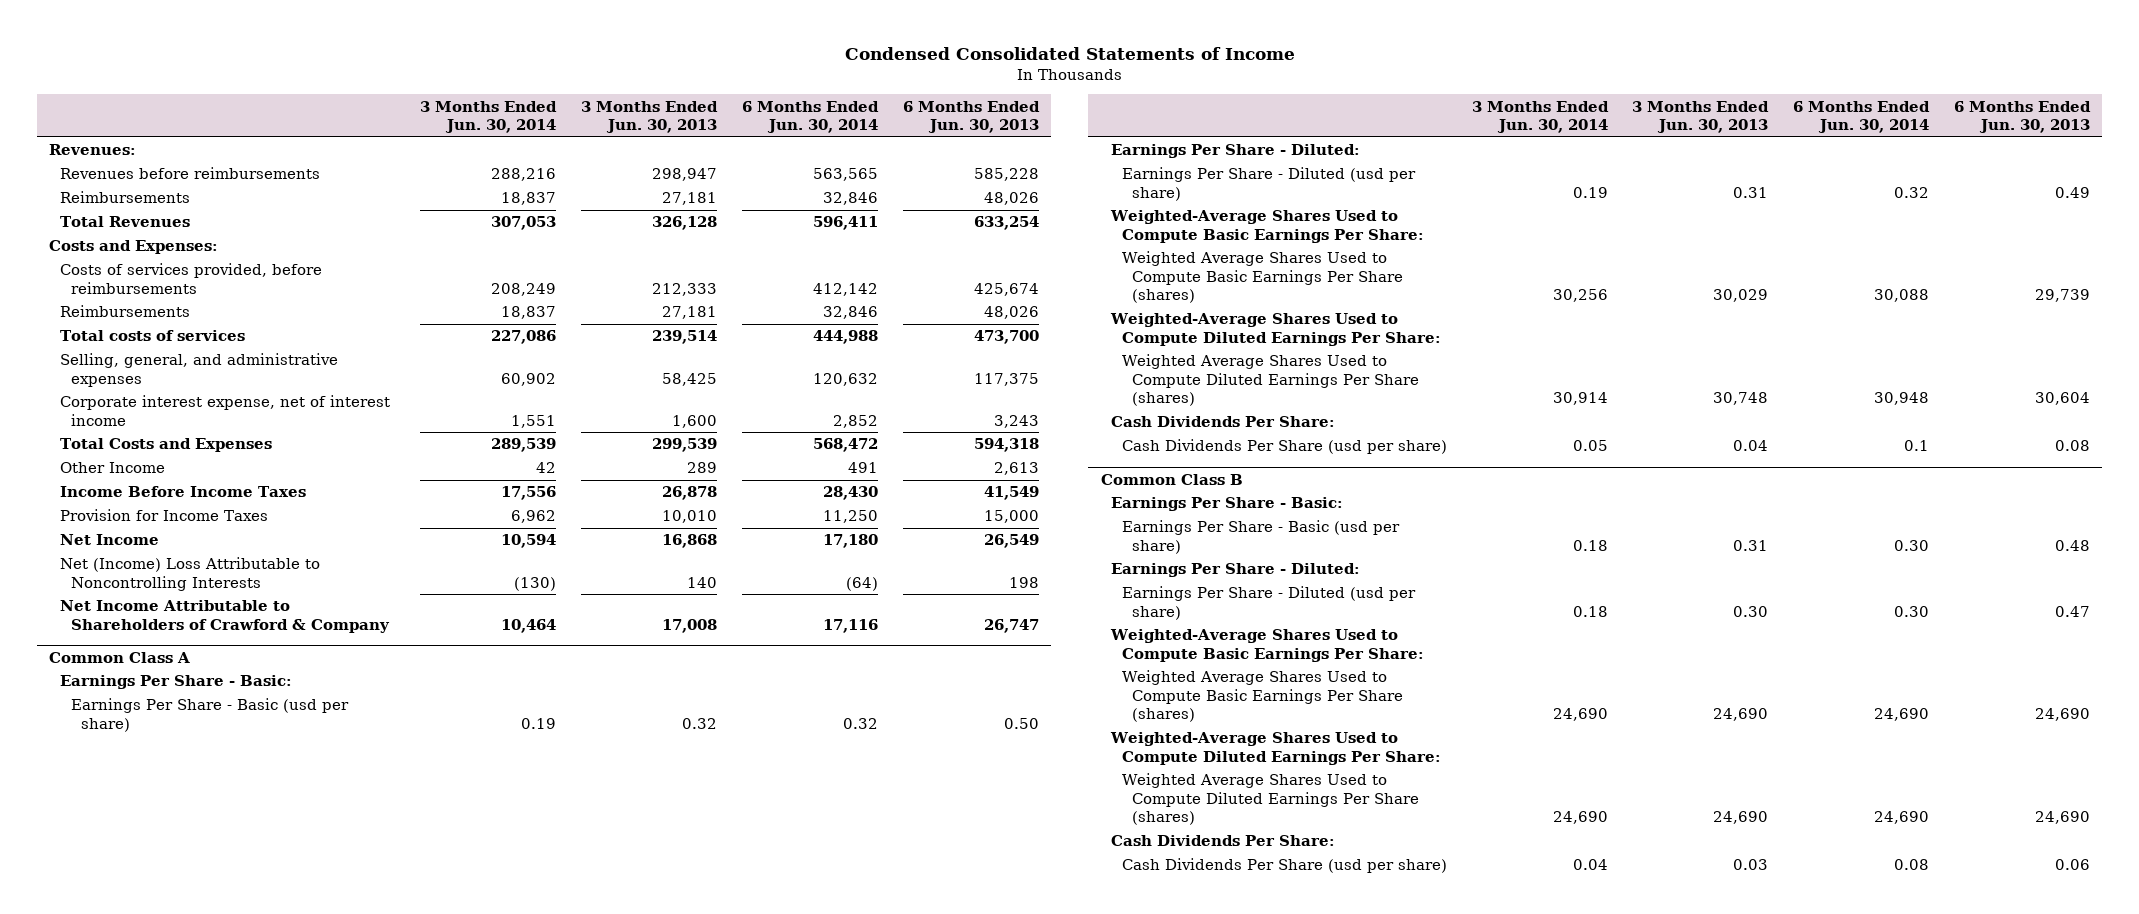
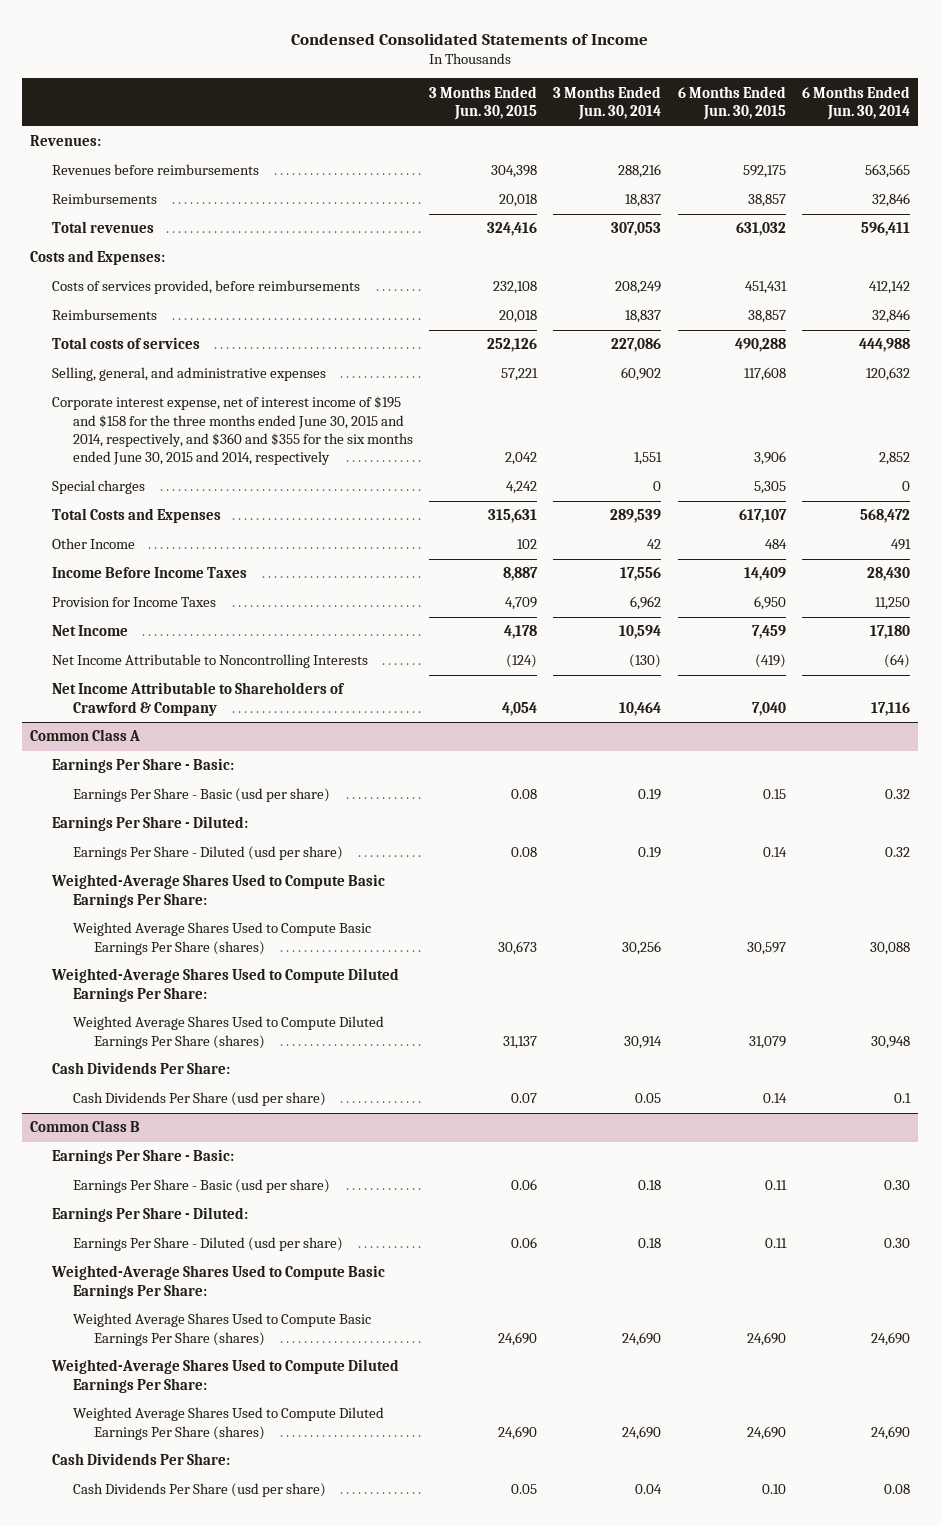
- | 3 Months Ended Jun. 30, 2014 | 3 Months Ended Jun. 30, 2013 | 6 Months Ended Jun. 30, 2014 | 6 Months Ended Jun. 30, 2013
+ | 3 Months Ended Jun. 30, 2015 | 3 Months Ended Jun. 30, 2014 | 6 Months Ended Jun. 30, 2015 | 6 Months Ended Jun. 30, 2014
- Total Revenues | 307,053 | 326,128 | 596,411 | 633,254
+ Total revenues | 324,416 | 307,053 | 631,032 | 596,411
- Corporate interest expense, net of interest income | 1,551 | 1,600 | 2,852 | 3,243
+ Corporate interest expense, net of interest income of $195 and $158 for the three months ended June 30, 2015 and 2014, respectively, and $360 and $355 for the six months ended June 30, 2015 and 2014, respectively | 2,042 | 1,551 | 3,906 | 2,852
+ Special charges | 4,242 | 0 | 5,305 | 0
- Net (Income) Loss Attributable to Noncontrolling Interests | (130) | 140 | (64) | 198
+ Net Income Attributable to Noncontrolling Interests | (124) | (130) | (419) | (64)

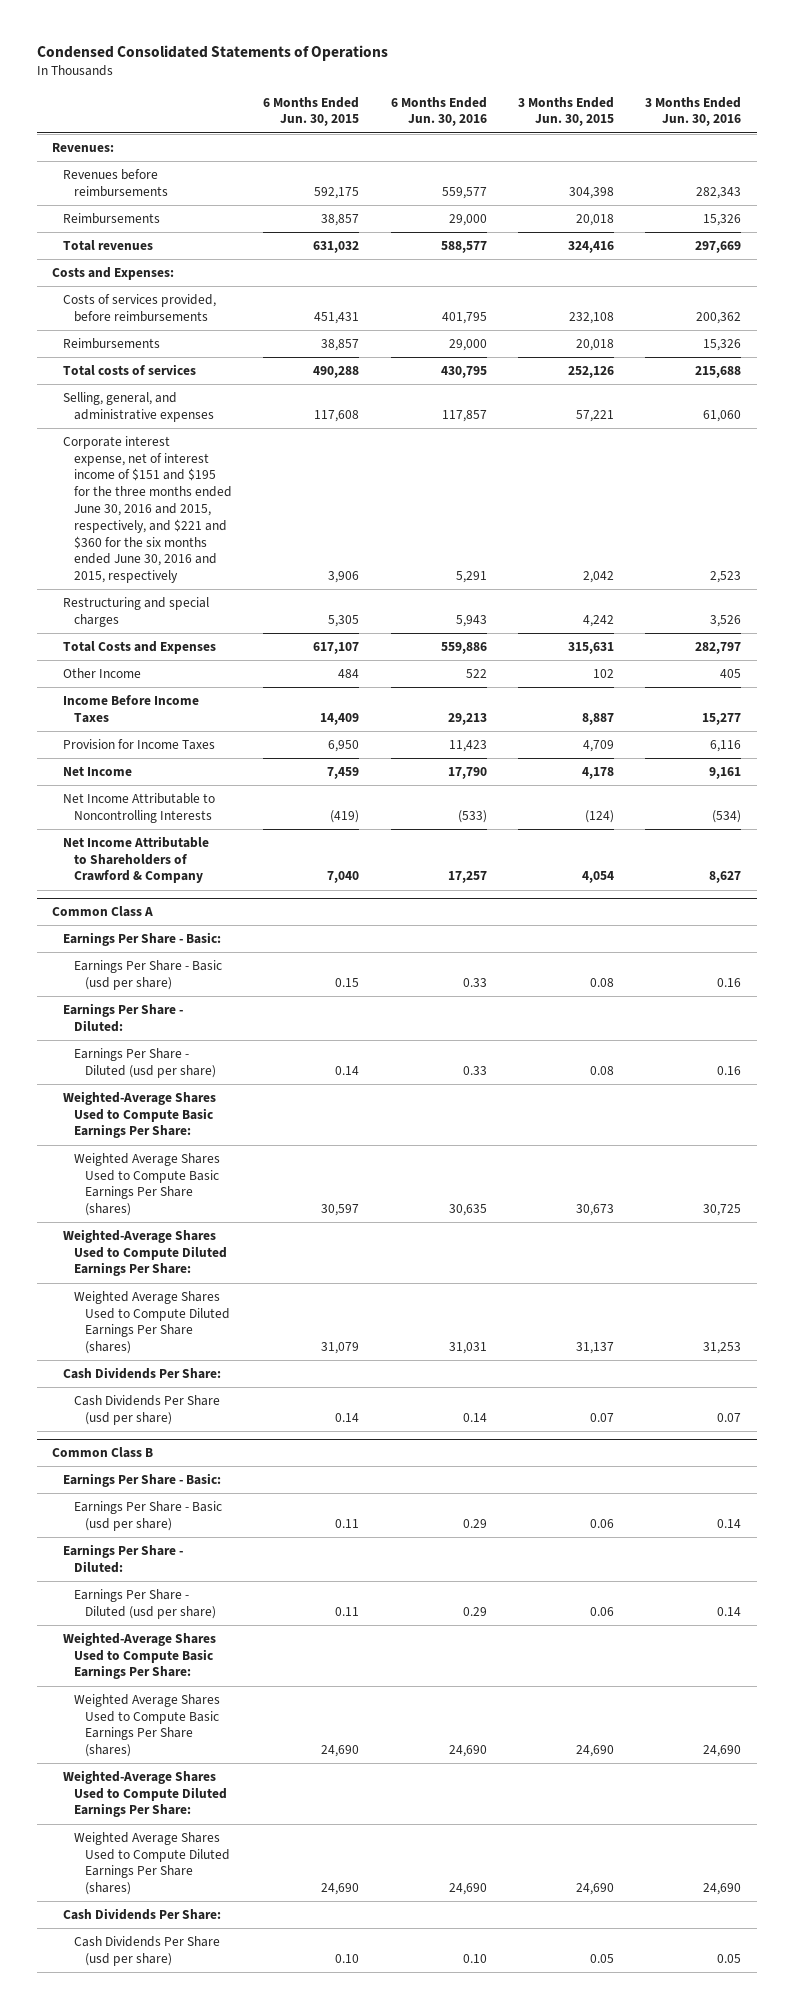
- Condensed Consolidated Statements of Income
+ Condensed Consolidated Statements of Operations
- | 3 Months Ended Jun. 30, 2015 | 3 Months Ended Jun. 30, 2014 | 6 Months Ended Jun. 30, 2015 | 6 Months Ended Jun. 30, 2014
+ | 6 Months Ended Jun. 30, 2015 | 6 Months Ended Jun. 30, 2016 | 3 Months Ended Jun. 30, 2015 | 3 Months Ended Jun. 30, 2016
- Corporate interest expense, net of interest income of $195 and $158 for the three months ended June 30, 2015 and 2014, respectively, and $360 and $355 for the six months ended June 30, 2015 and 2014, respectively | 2,042 | 1,551 | 3,906 | 2,852
- Special charges | 4,242 | 0 | 5,305 | 0
+ Corporate interest expense, net of interest income of $151 and $195 for the three months ended June 30, 2016 and 2015, respectively, and $221 and $360 for the six months ended June 30, 2016 and 2015, respectively | 3,906 | 5,291 | 2,042 | 2,523
+ Restructuring and special charges | 5,305 | 5,943 | 4,242 | 3,526

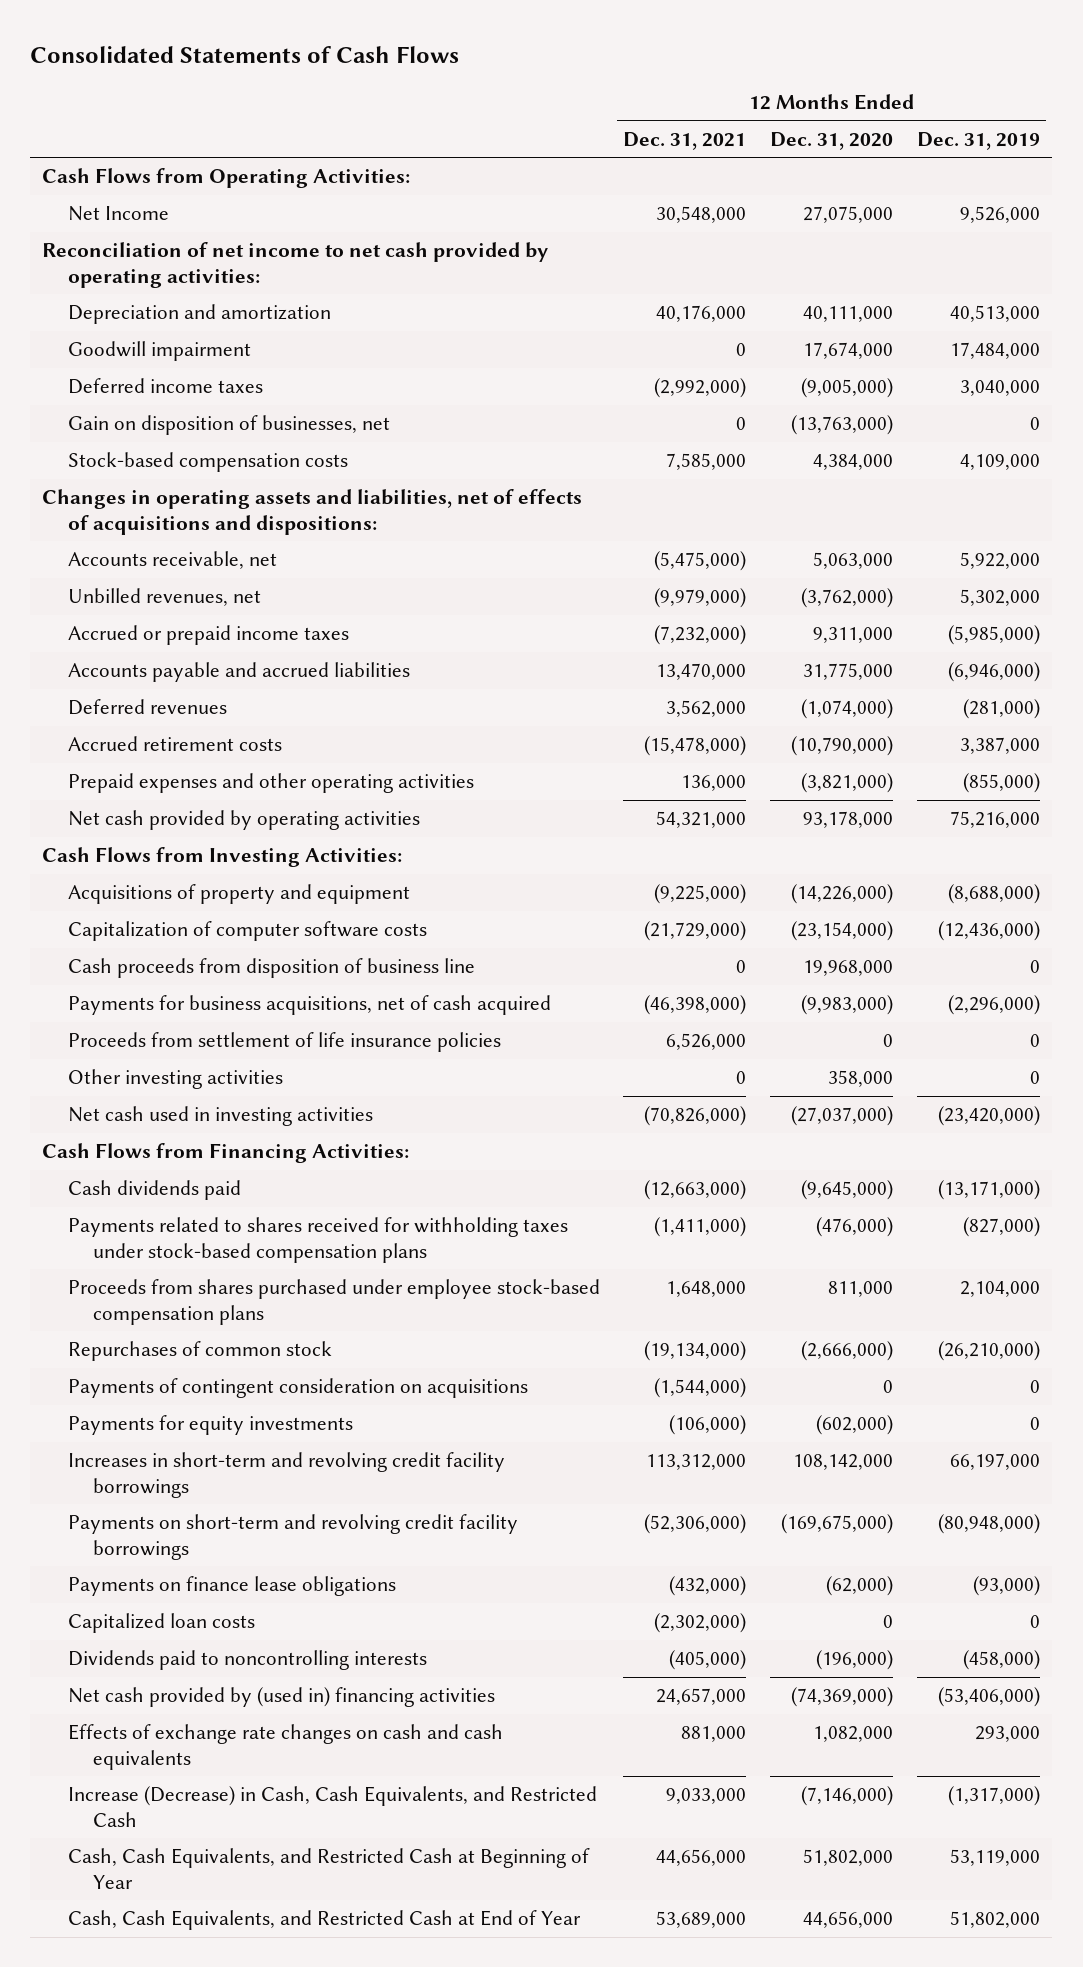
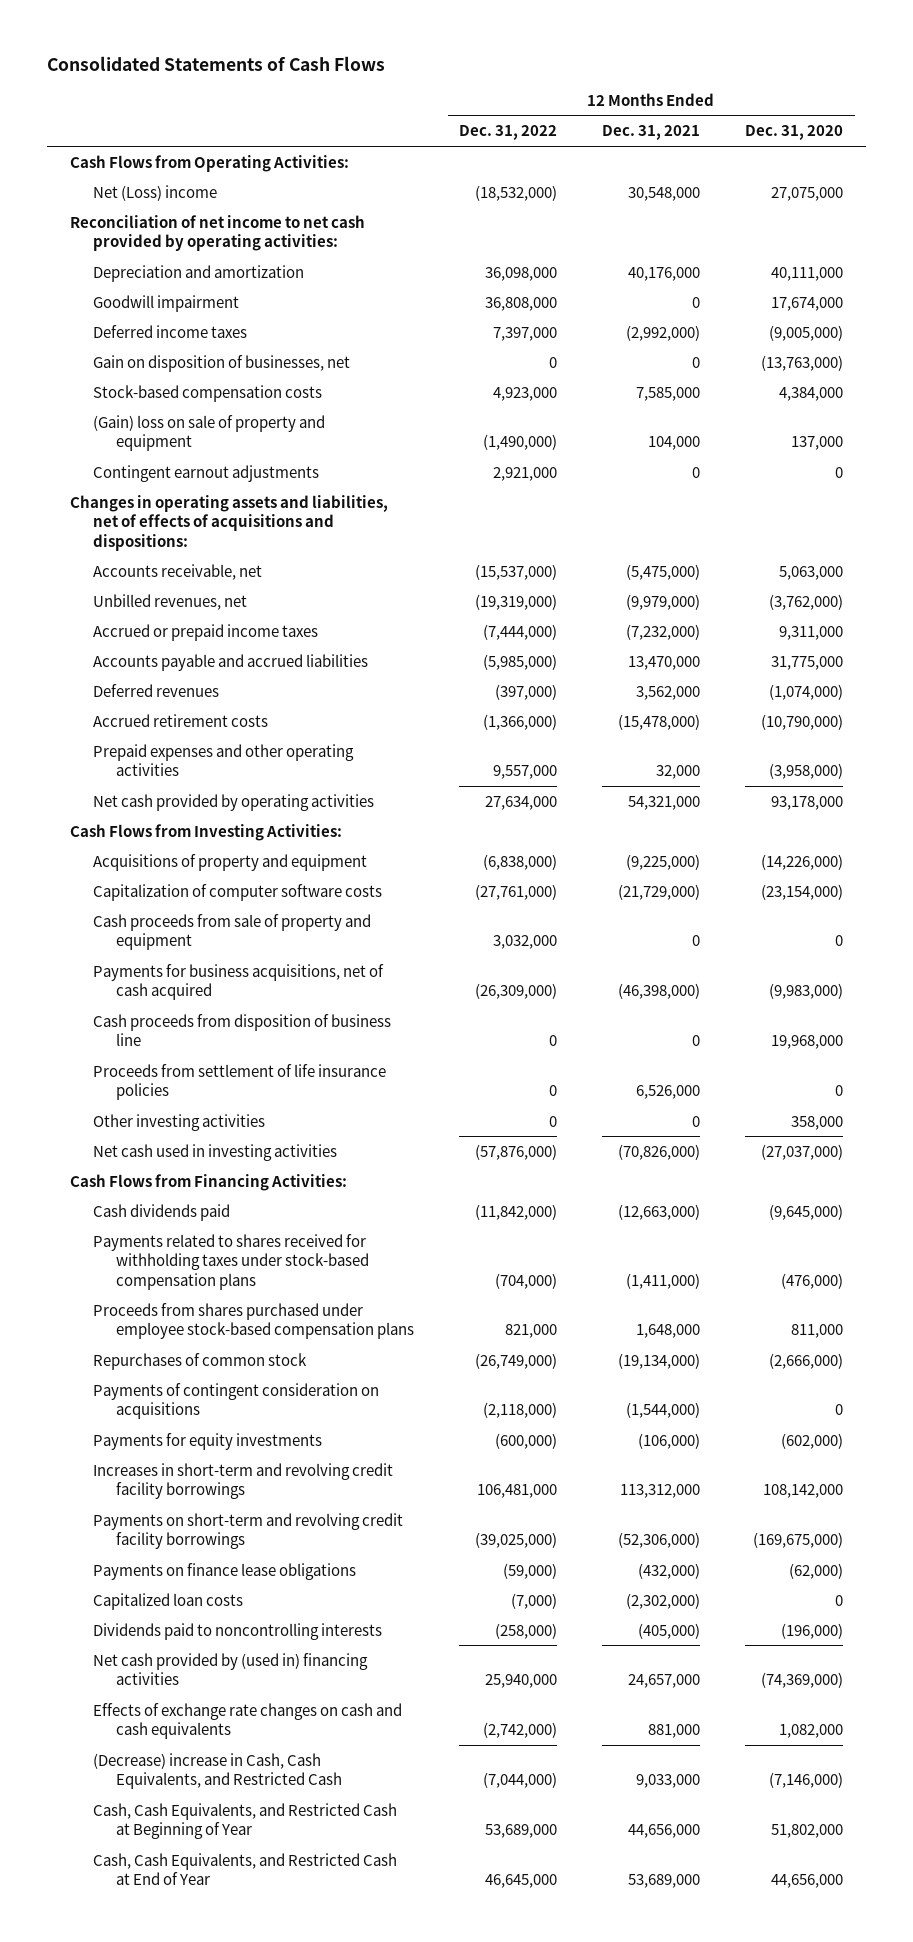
- | 12 Months Ended Dec. 31, 2021 | 12 Months Ended Dec. 31, 2020 | 12 Months Ended Dec. 31, 2019
+ | 12 Months Ended Dec. 31, 2022 | 12 Months Ended Dec. 31, 2021 | 12 Months Ended Dec. 31, 2020
- Net Income | 30,548,000 | 27,075,000 | 9,526,000
+ Net (Loss) income | (18,532,000) | 30,548,000 | 27,075,000
+ (Gain) loss on sale of property and equipment | (1,490,000) | 104,000 | 137,000
+ Contingent earnout adjustments | 2,921,000 | 0 | 0
- Prepaid expenses and other operating activities | 136,000 | (3,821,000) | (855,000)
+ Prepaid expenses and other operating activities | 9,557,000 | 32,000 | (3,958,000)
+ Cash proceeds from sale of property and equipment | 3,032,000 | 0 | 0
moved down: Cash proceeds from disposition of business line | 0 | 0 | 19,968,000
- Increase (Decrease) in Cash, Cash Equivalents, and Restricted Cash | 9,033,000 | (7,146,000) | (1,317,000)
+ (Decrease) increase in Cash, Cash Equivalents, and Restricted Cash | (7,044,000) | 9,033,000 | (7,146,000)

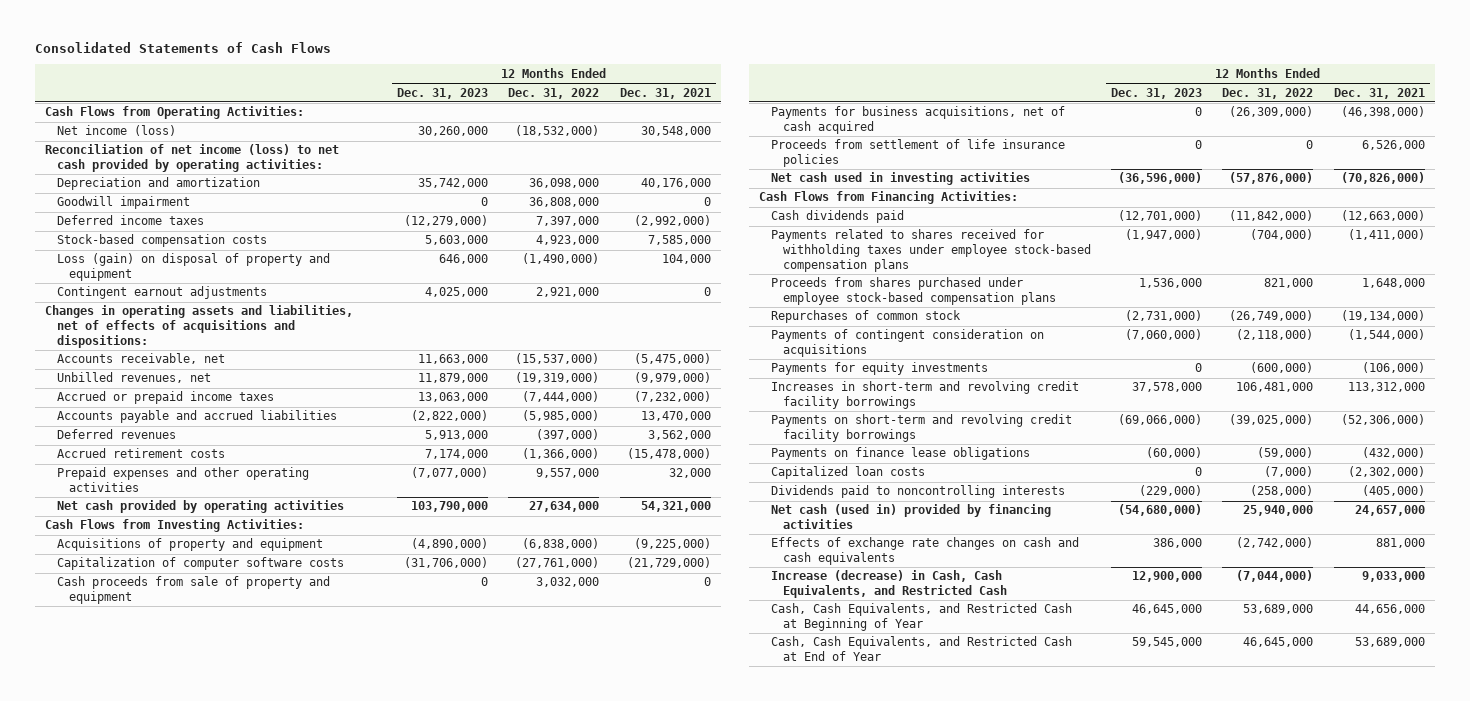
- | 12 Months Ended Dec. 31, 2022 | 12 Months Ended Dec. 31, 2021 | 12 Months Ended Dec. 31, 2020
+ | 12 Months Ended Dec. 31, 2023 | 12 Months Ended Dec. 31, 2022 | 12 Months Ended Dec. 31, 2021
- Net (Loss) income | (18,532,000) | 30,548,000 | 27,075,000
- Reconciliation of net income to net cash provided by operating activities:
+ Net income (loss) | 30,260,000 | (18,532,000) | 30,548,000
+ Reconciliation of net income (loss) to net cash provided by operating activities:
- Gain on disposition of businesses, net | 0 | 0 | (13,763,000)
- (Gain) loss on sale of property and equipment | (1,490,000) | 104,000 | 137,000
+ Loss (gain) on disposal of property and equipment | 646,000 | (1,490,000) | 104,000
- Cash proceeds from disposition of business line | 0 | 0 | 19,968,000
- Other investing activities | 0 | 0 | 358,000
- Payments related to shares received for withholding taxes under stock-based compensation plans | (704,000) | (1,411,000) | (476,000)
+ Payments related to shares received for withholding taxes under employee stock-based compensation plans | (1,947,000) | (704,000) | (1,411,000)
- Net cash provided by (used in) financing activities | 25,940,000 | 24,657,000 | (74,369,000)
+ Net cash (used in) provided by financing activities | (54,680,000) | 25,940,000 | 24,657,000
- (Decrease) increase in Cash, Cash Equivalents, and Restricted Cash | (7,044,000) | 9,033,000 | (7,146,000)
+ Increase (decrease) in Cash, Cash Equivalents, and Restricted Cash | 12,900,000 | (7,044,000) | 9,033,000

